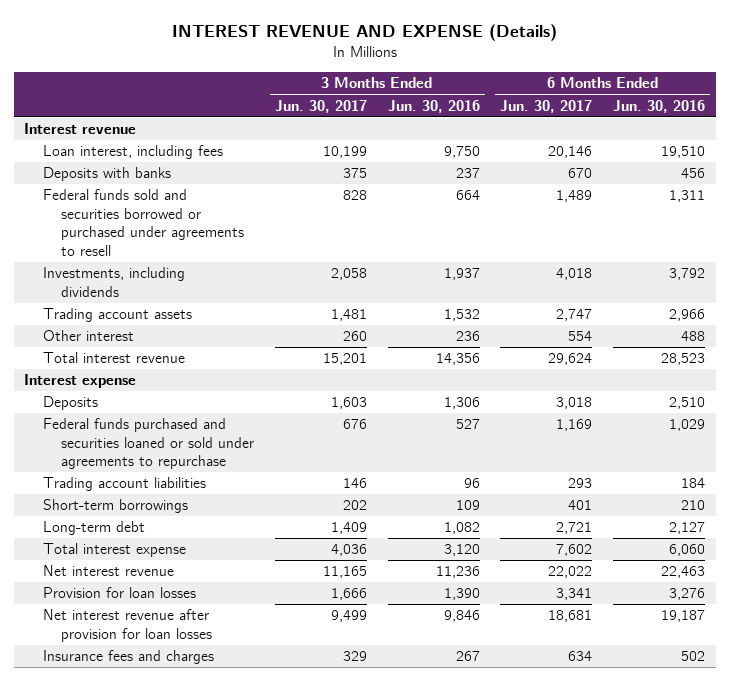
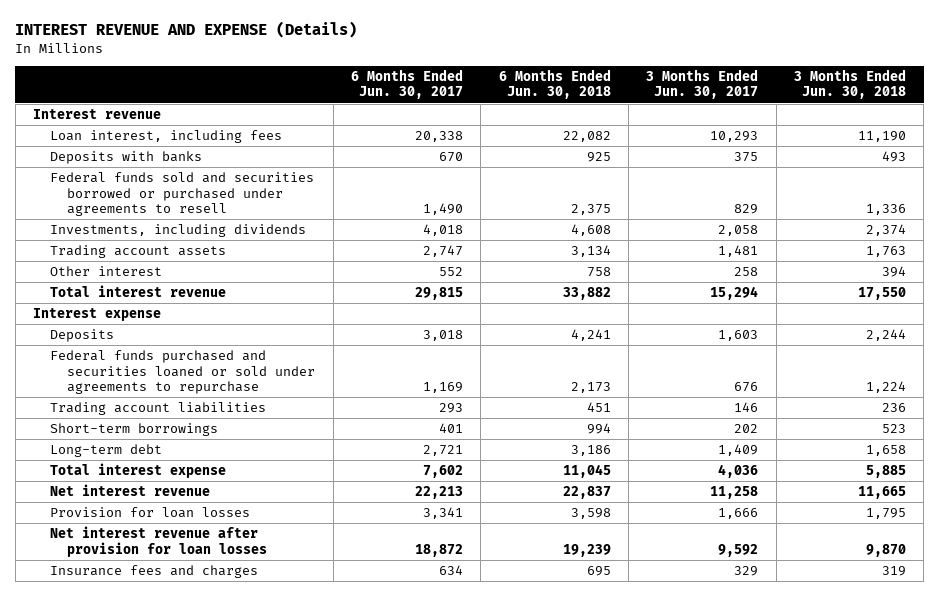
- | 3 Months Ended Jun. 30, 2017 | 3 Months Ended Jun. 30, 2016 | 6 Months Ended Jun. 30, 2017 | 6 Months Ended Jun. 30, 2016
+ | 6 Months Ended Jun. 30, 2017 | 6 Months Ended Jun. 30, 2018 | 3 Months Ended Jun. 30, 2017 | 3 Months Ended Jun. 30, 2018
- Loan interest, including fees | 10,199 | 9,750 | 20,146 | 19,510
+ Loan interest, including fees | 20,338 | 22,082 | 10,293 | 11,190
- Federal funds sold and securities borrowed or purchased under agreements to resell | 828 | 664 | 1,489 | 1,311
+ Federal funds sold and securities borrowed or purchased under agreements to resell | 1,490 | 2,375 | 829 | 1,336
- Other interest | 260 | 236 | 554 | 488
- Total interest revenue | 15,201 | 14,356 | 29,624 | 28,523
+ Other interest | 552 | 758 | 258 | 394
+ Total interest revenue | 29,815 | 33,882 | 15,294 | 17,550
- Net interest revenue | 11,165 | 11,236 | 22,022 | 22,463
+ Net interest revenue | 22,213 | 22,837 | 11,258 | 11,665
- Net interest revenue after provision for loan losses | 9,499 | 9,846 | 18,681 | 19,187
+ Net interest revenue after provision for loan losses | 18,872 | 19,239 | 9,592 | 9,870

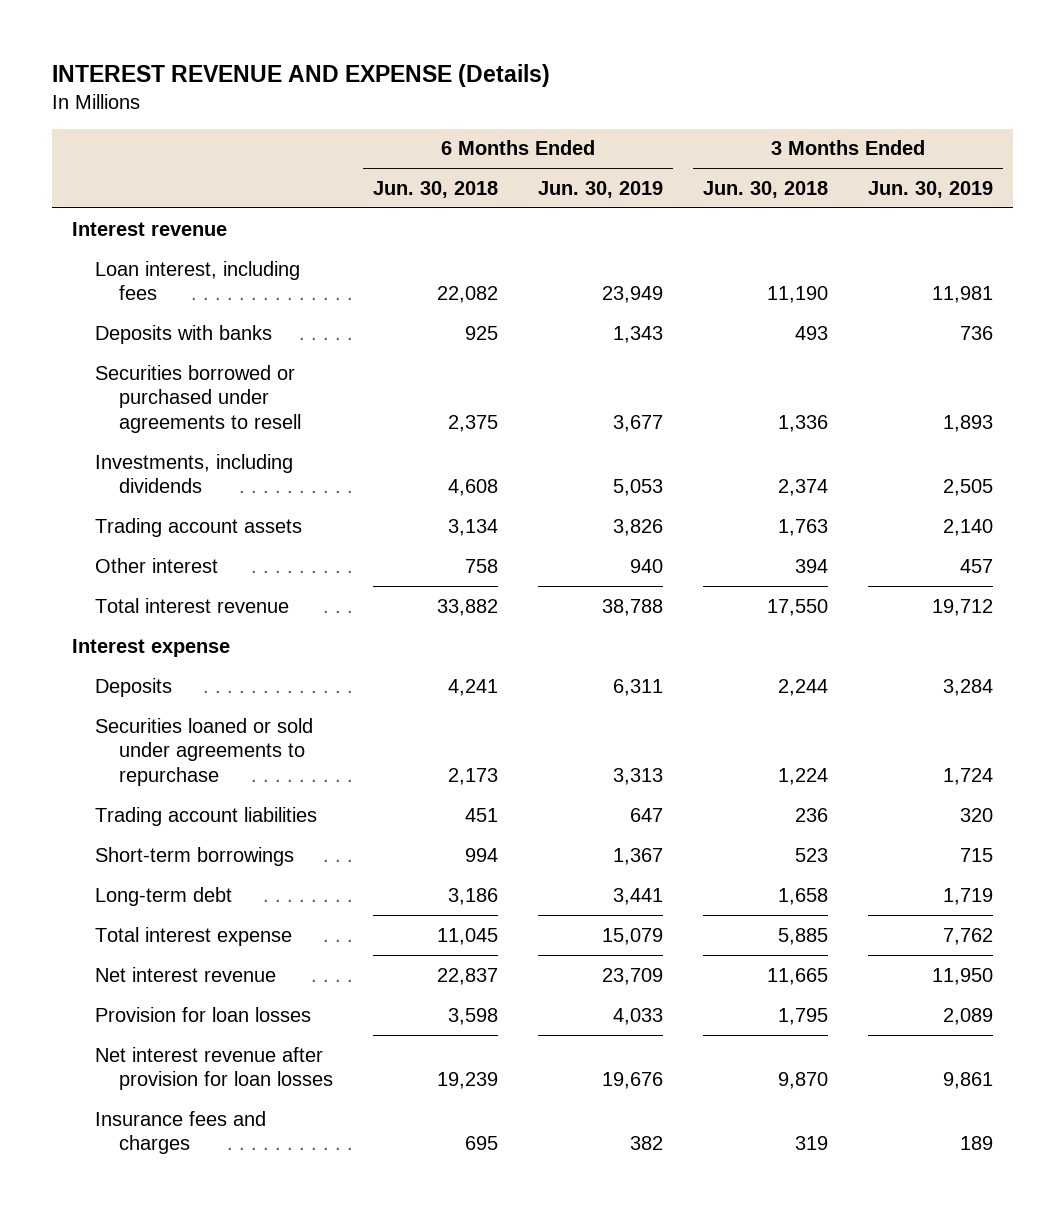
- | 6 Months Ended Jun. 30, 2017 | 6 Months Ended Jun. 30, 2018 | 3 Months Ended Jun. 30, 2017 | 3 Months Ended Jun. 30, 2018
+ | 6 Months Ended Jun. 30, 2018 | 6 Months Ended Jun. 30, 2019 | 3 Months Ended Jun. 30, 2018 | 3 Months Ended Jun. 30, 2019
- Federal funds sold and securities borrowed or purchased under agreements to resell | 1,490 | 2,375 | 829 | 1,336
+ Securities borrowed or purchased under agreements to resell | 2,375 | 3,677 | 1,336 | 1,893
- Federal funds purchased and securities loaned or sold under agreements to repurchase | 1,169 | 2,173 | 676 | 1,224
+ Securities loaned or sold under agreements to repurchase | 2,173 | 3,313 | 1,224 | 1,724

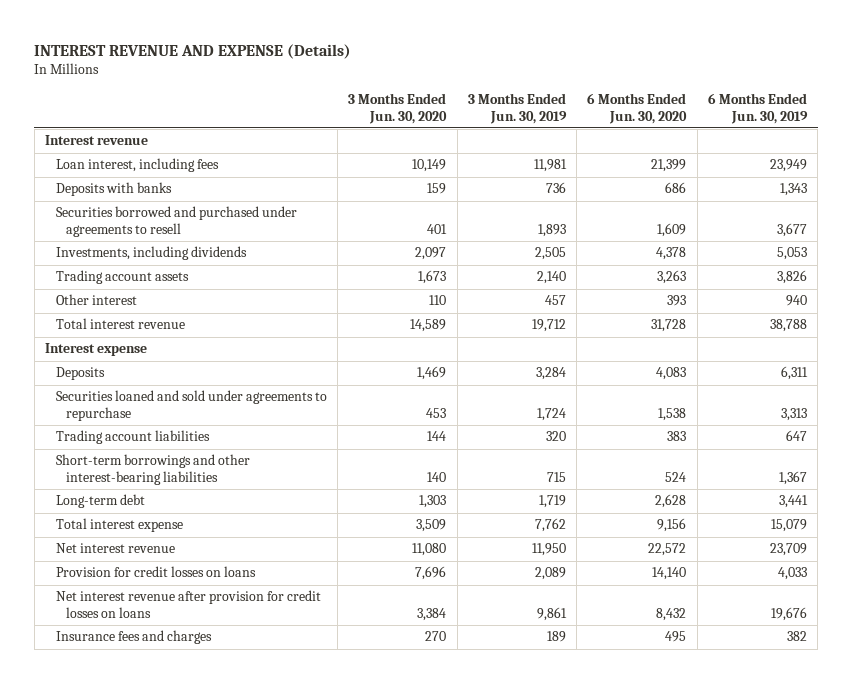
- | 6 Months Ended Jun. 30, 2018 | 6 Months Ended Jun. 30, 2019 | 3 Months Ended Jun. 30, 2018 | 3 Months Ended Jun. 30, 2019
+ | 3 Months Ended Jun. 30, 2020 | 3 Months Ended Jun. 30, 2019 | 6 Months Ended Jun. 30, 2020 | 6 Months Ended Jun. 30, 2019
- Securities borrowed or purchased under agreements to resell | 2,375 | 3,677 | 1,336 | 1,893
+ Securities borrowed and purchased under agreements to resell | 401 | 1,893 | 1,609 | 3,677
- Securities loaned or sold under agreements to repurchase | 2,173 | 3,313 | 1,224 | 1,724
+ Securities loaned and sold under agreements to repurchase | 453 | 1,724 | 1,538 | 3,313
- Short-term borrowings | 994 | 1,367 | 523 | 715
+ Short-term borrowings and other interest-bearing liabilities | 140 | 715 | 524 | 1,367
- Provision for loan losses | 3,598 | 4,033 | 1,795 | 2,089
- Net interest revenue after provision for loan losses | 19,239 | 19,676 | 9,870 | 9,861
+ Provision for credit losses on loans | 7,696 | 2,089 | 14,140 | 4,033
+ Net interest revenue after provision for credit losses on loans | 3,384 | 9,861 | 8,432 | 19,676

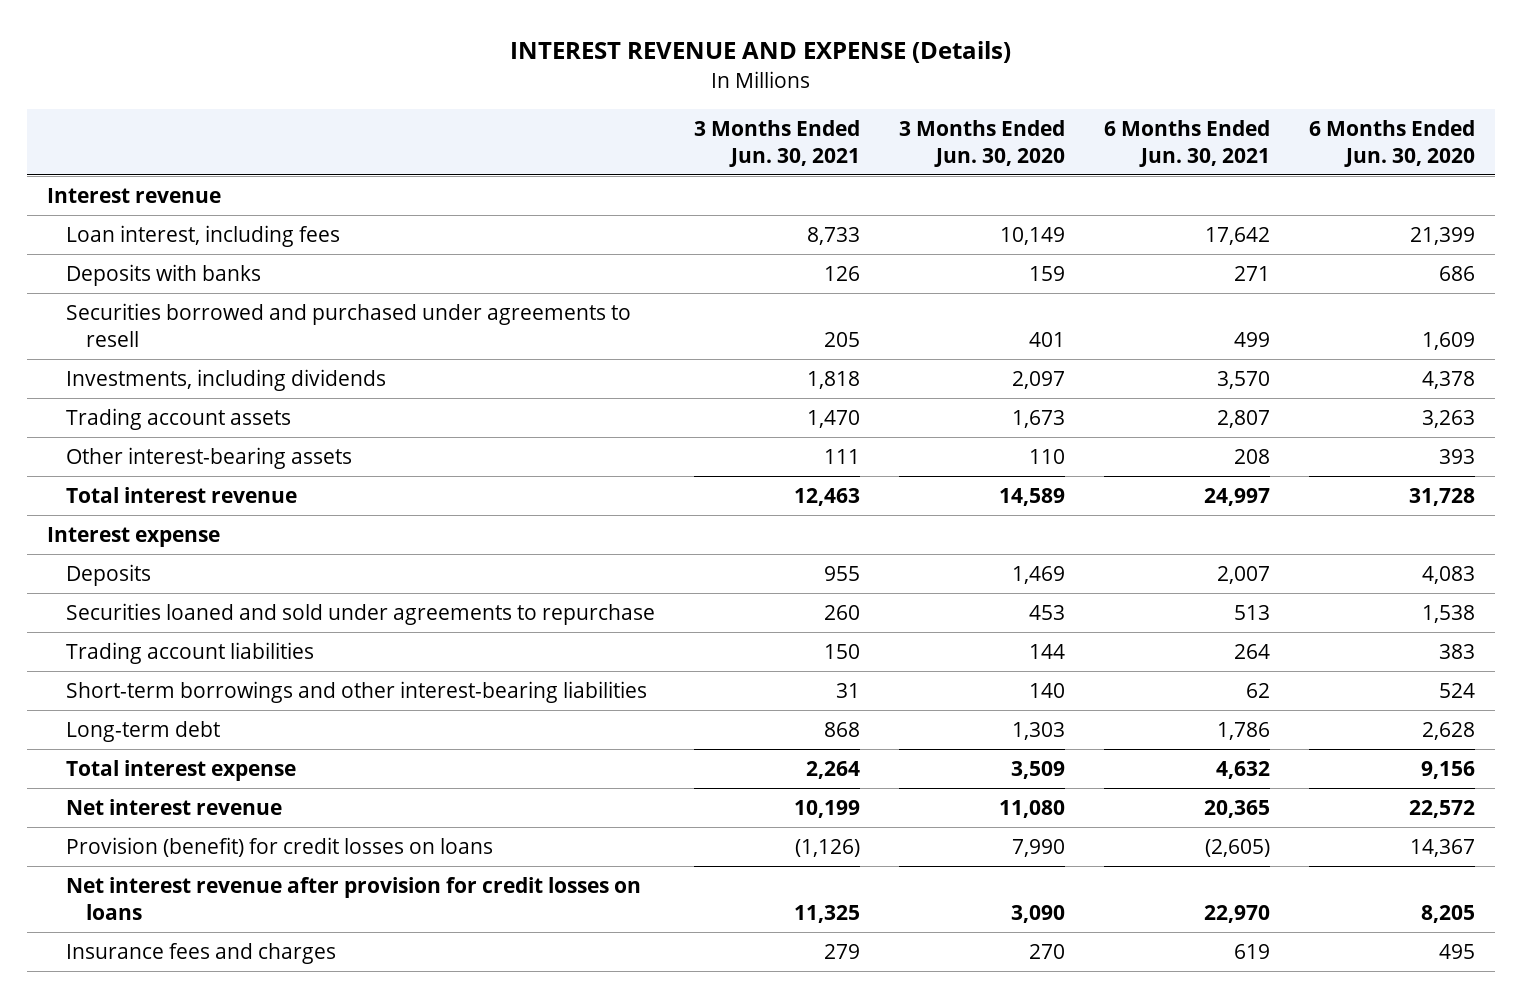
- | 3 Months Ended Jun. 30, 2020 | 3 Months Ended Jun. 30, 2019 | 6 Months Ended Jun. 30, 2020 | 6 Months Ended Jun. 30, 2019
+ | 3 Months Ended Jun. 30, 2021 | 3 Months Ended Jun. 30, 2020 | 6 Months Ended Jun. 30, 2021 | 6 Months Ended Jun. 30, 2020
- Other interest | 110 | 457 | 393 | 940
+ Other interest-bearing assets | 111 | 110 | 208 | 393
- Provision for credit losses on loans | 7,696 | 2,089 | 14,140 | 4,033
- Net interest revenue after provision for credit losses on loans | 3,384 | 9,861 | 8,432 | 19,676
+ Provision (benefit) for credit losses on loans | (1,126) | 7,990 | (2,605) | 14,367
+ Net interest revenue after provision for credit losses on loans | 11,325 | 3,090 | 22,970 | 8,205

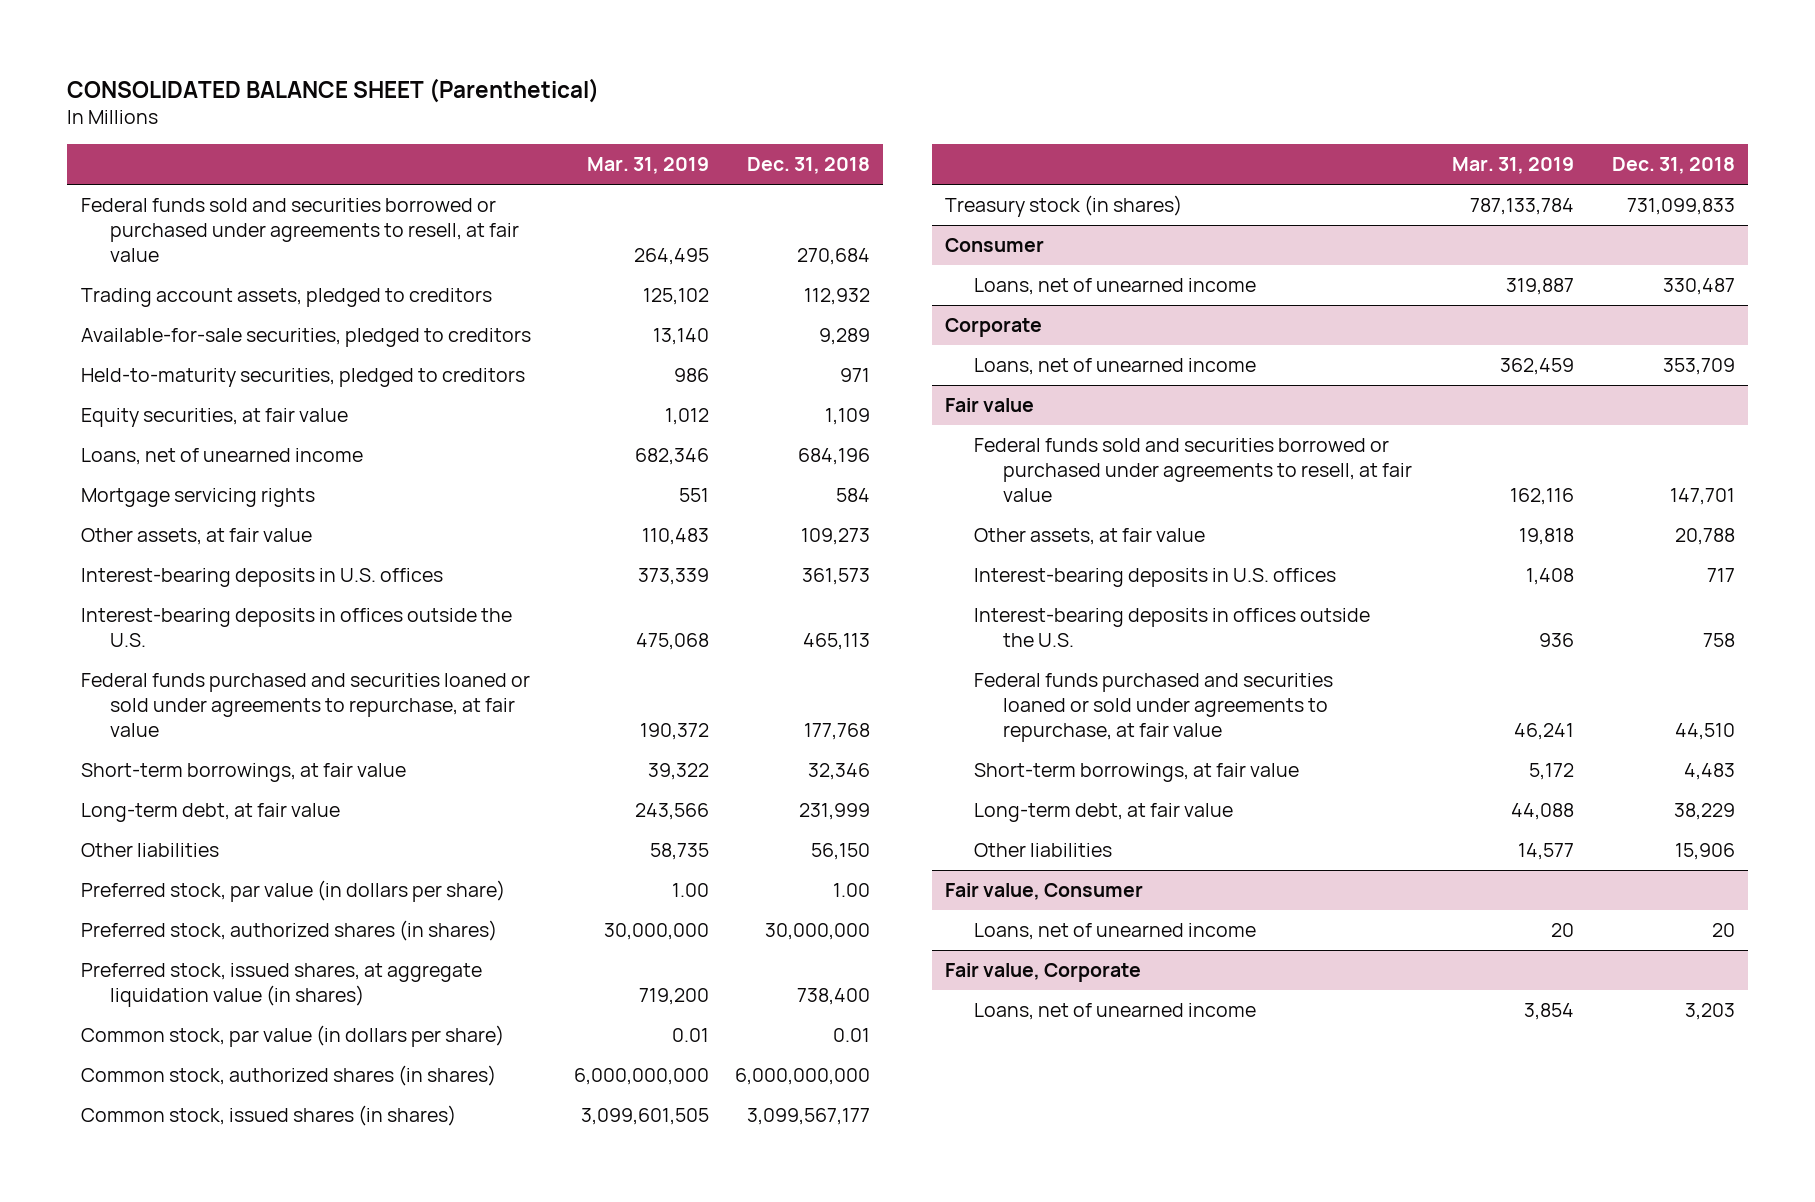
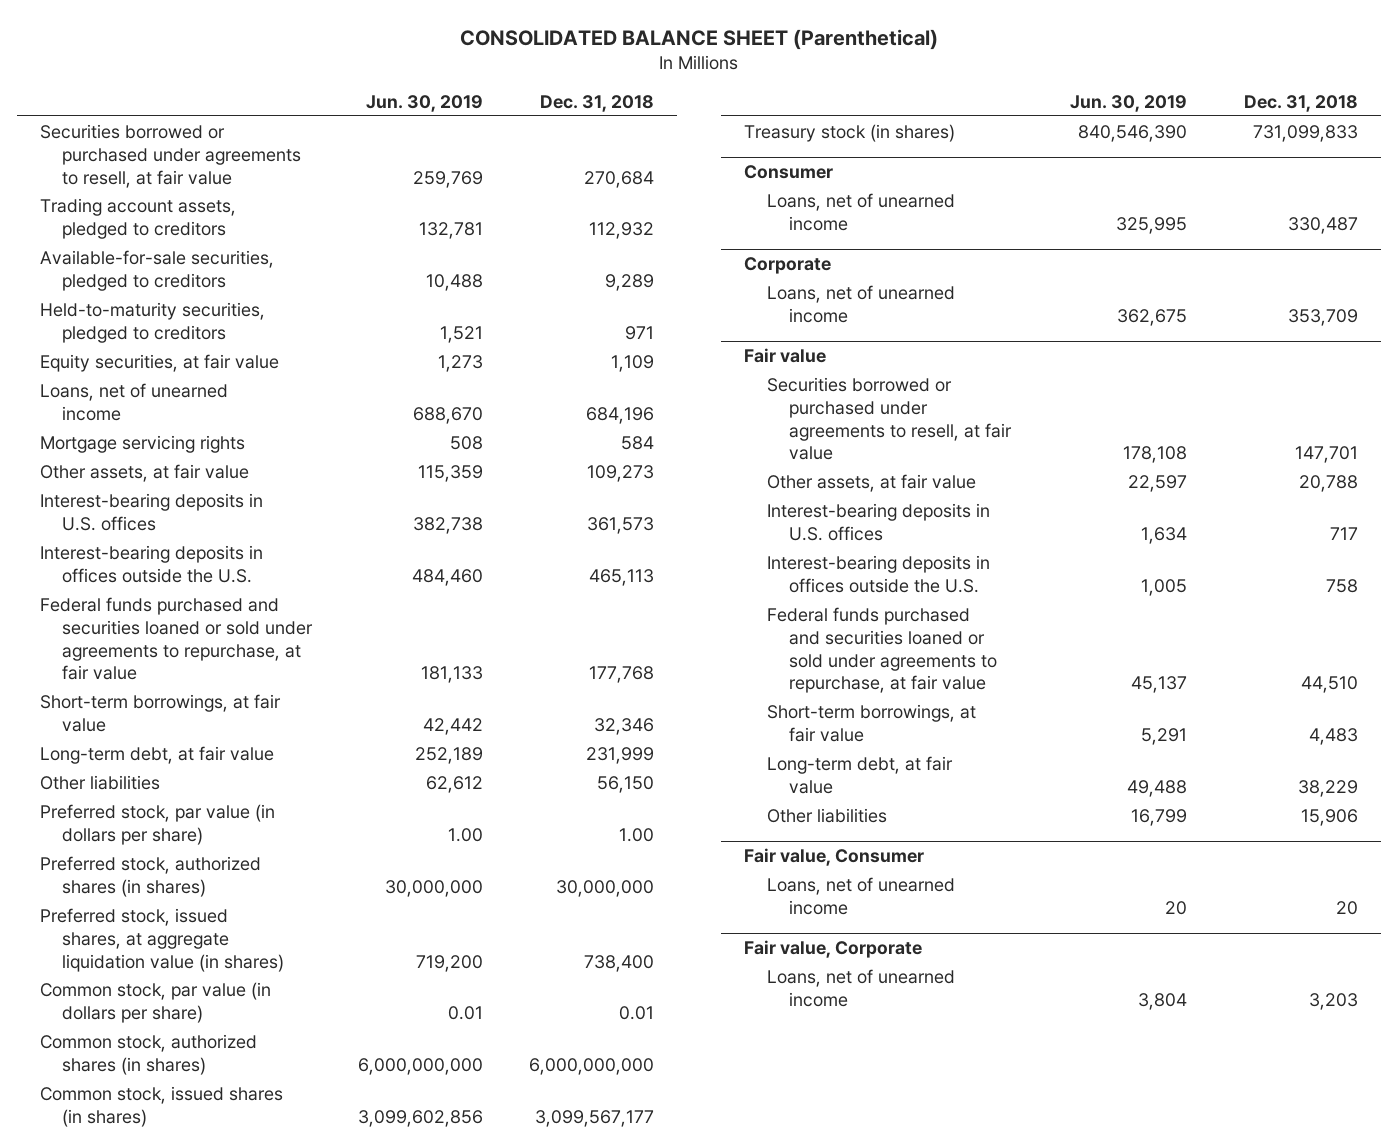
- | Mar. 31, 2019 | Dec. 31, 2018
+ | Jun. 30, 2019 | Dec. 31, 2018
- Federal funds sold and securities borrowed or purchased under agreements to resell, at fair value | 264,495 | 270,684
+ Securities borrowed or purchased under agreements to resell, at fair value | 259,769 | 270,684
@ Fair value
- Federal funds sold and securities borrowed or purchased under agreements to resell, at fair value | 162,116 | 147,701
+ Securities borrowed or purchased under agreements to resell, at fair value | 178,108 | 147,701

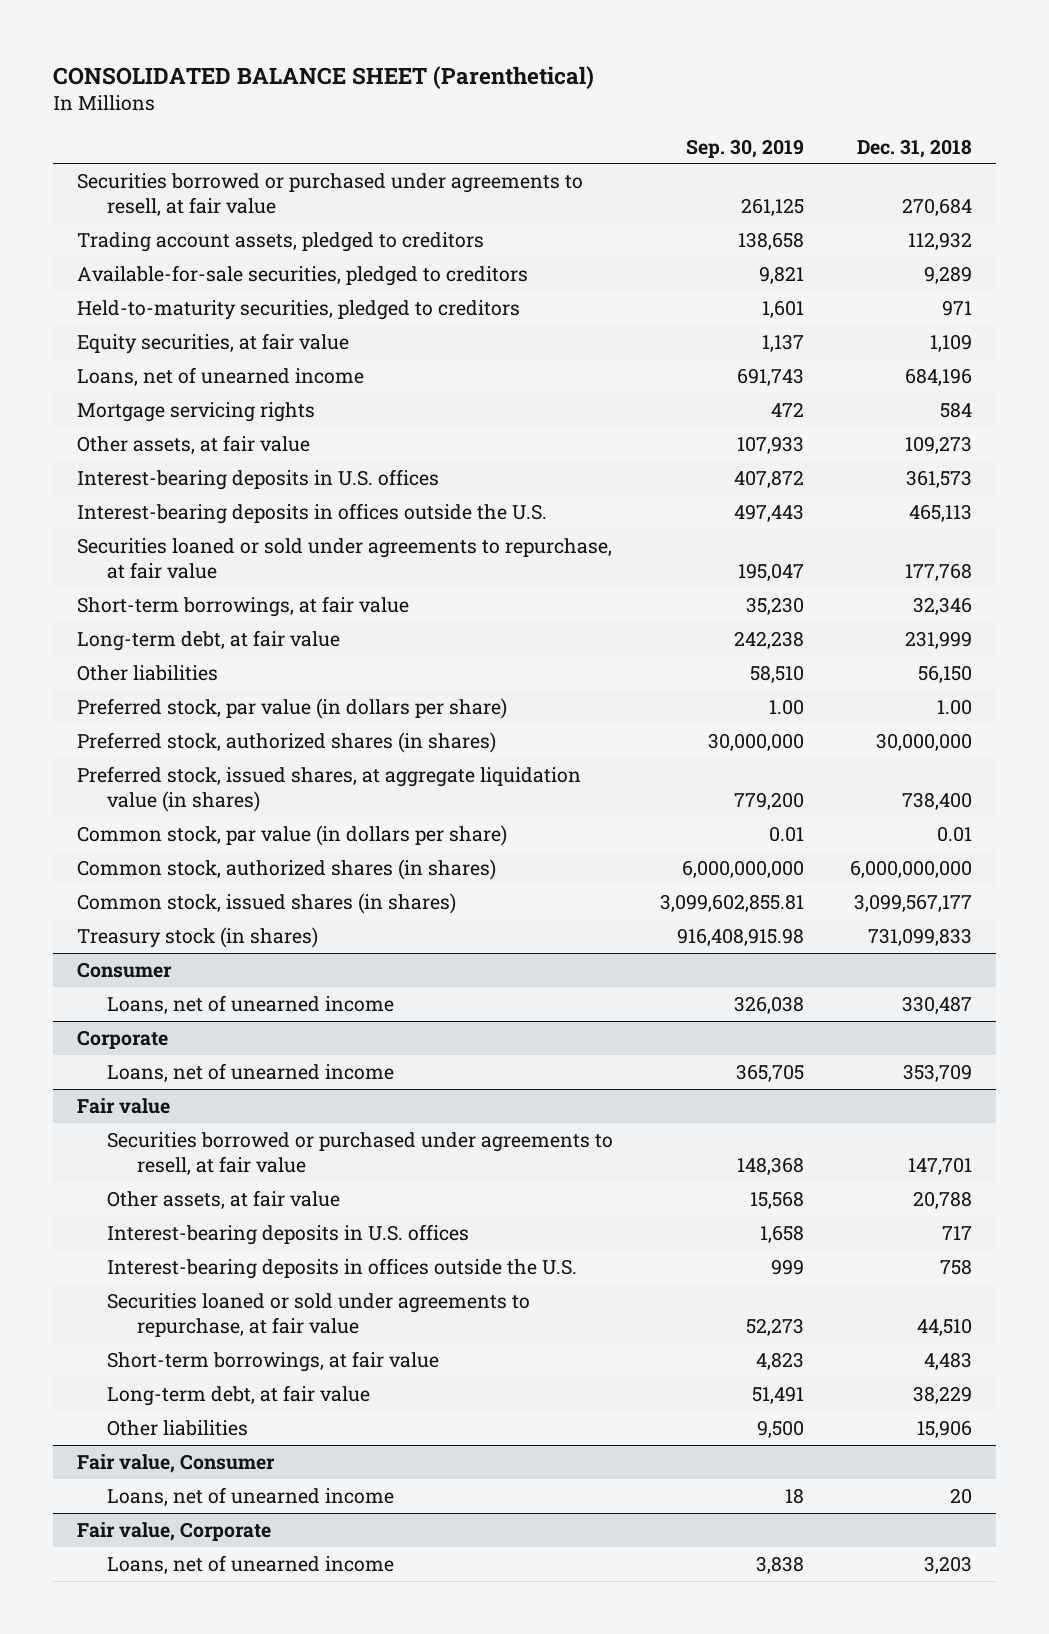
- | Jun. 30, 2019 | Dec. 31, 2018
+ | Sep. 30, 2019 | Dec. 31, 2018
- Federal funds purchased and securities loaned or sold under agreements to repurchase, at fair value | 181,133 | 177,768
+ Securities loaned or sold under agreements to repurchase, at fair value | 195,047 | 177,768
@ Fair value
- Federal funds purchased and securities loaned or sold under agreements to repurchase, at fair value | 45,137 | 44,510
+ Securities loaned or sold under agreements to repurchase, at fair value | 52,273 | 44,510

